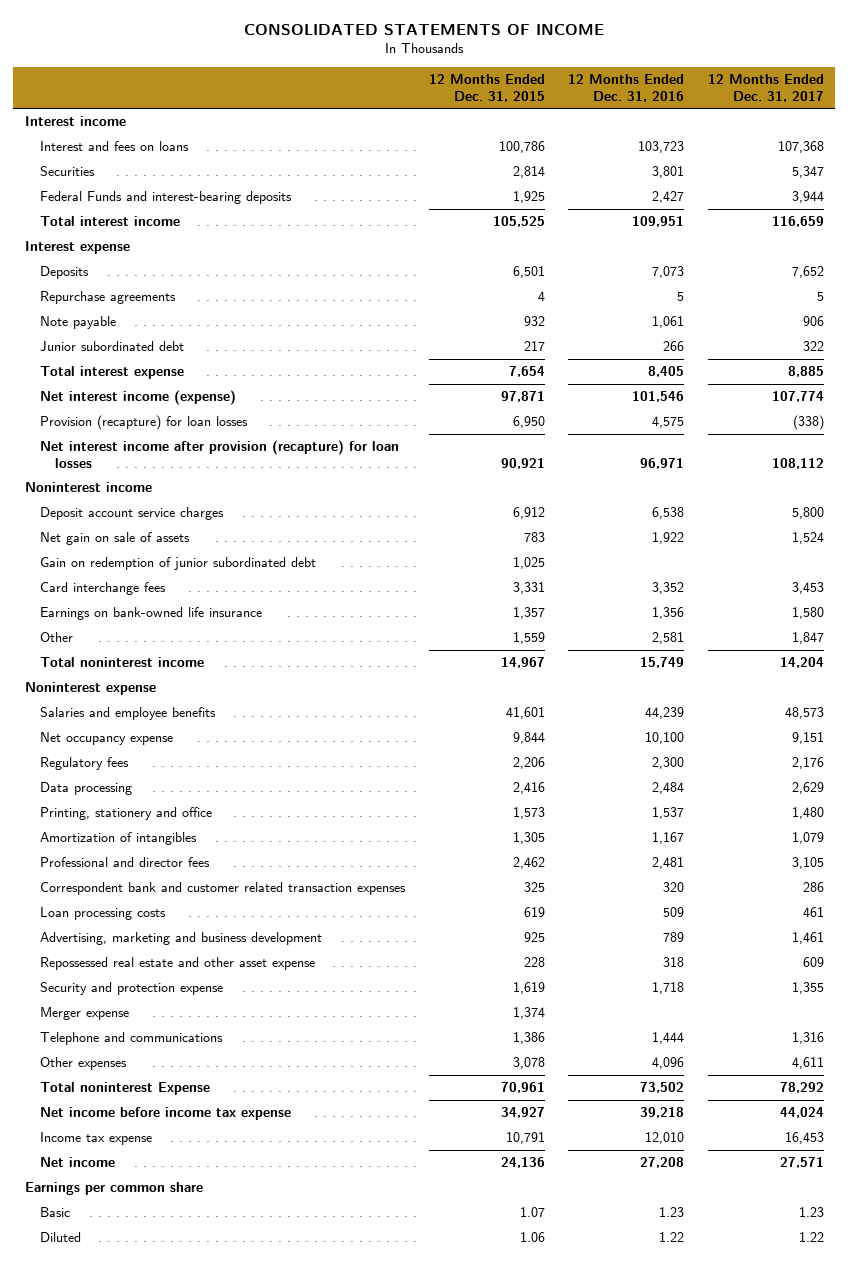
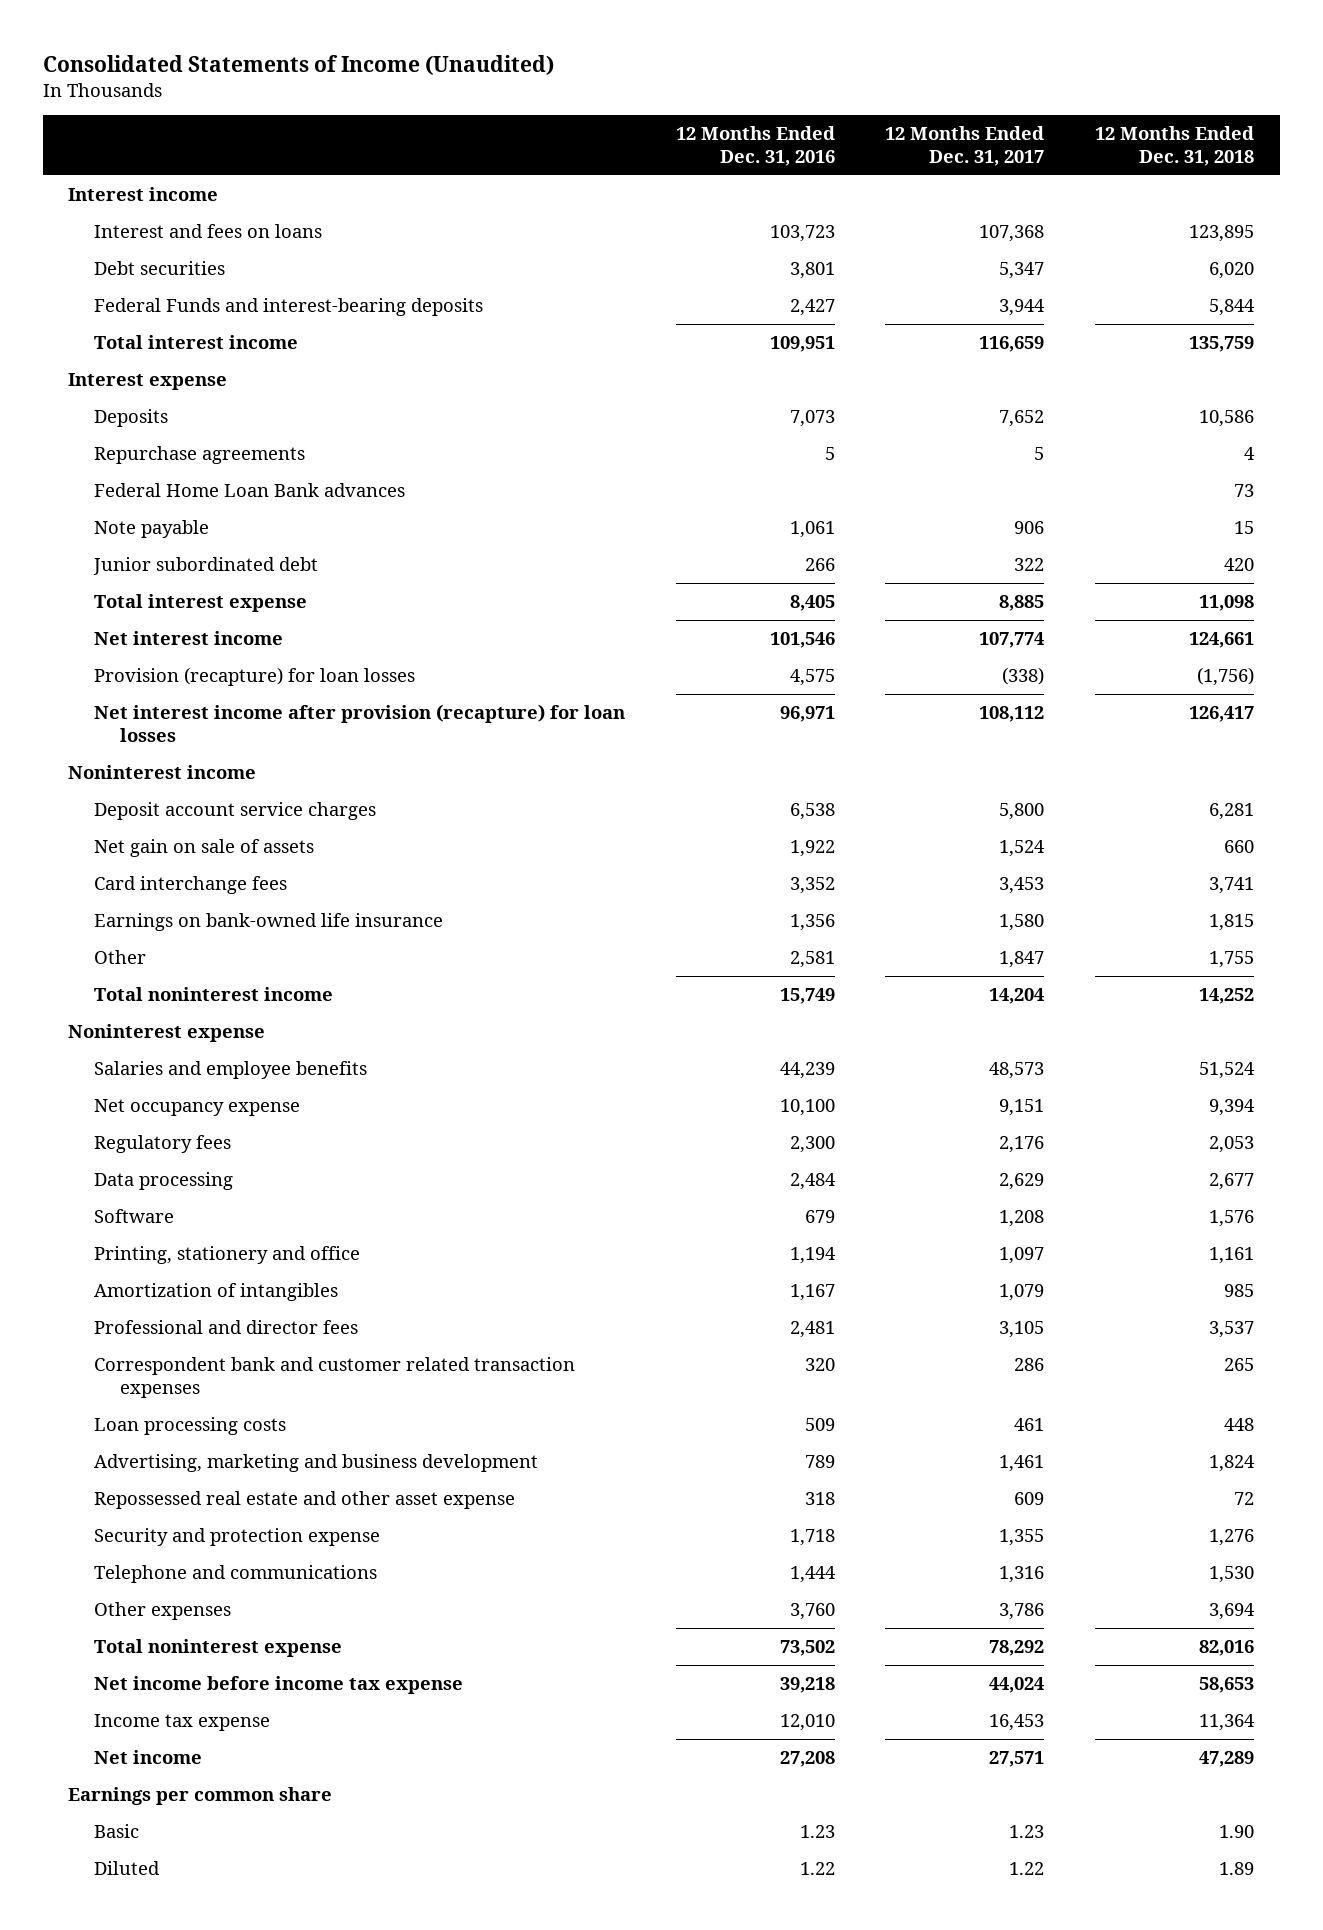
- CONSOLIDATED STATEMENTS OF INCOME
+ Consolidated Statements of Income (Unaudited)
- | 12 Months Ended Dec. 31, 2015 | 12 Months Ended Dec. 31, 2016 | 12 Months Ended Dec. 31, 2017
+ | 12 Months Ended Dec. 31, 2016 | 12 Months Ended Dec. 31, 2017 | 12 Months Ended Dec. 31, 2018
- Securities | 2,814 | 3,801 | 5,347
+ Debt securities | 3,801 | 5,347 | 6,020
+ Federal Home Loan Bank advances | | | 73
- Net interest income (expense) | 97,871 | 101,546 | 107,774
+ Net interest income | 101,546 | 107,774 | 124,661
- Gain on redemption of junior subordinated debt | 1,025 | |
- Printing, stationery and office | 1,573 | 1,537 | 1,480
+ Software | 679 | 1,208 | 1,576
+ Printing, stationery and office | 1,194 | 1,097 | 1,161
- Merger expense | 1,374 | |
- Other expenses | 3,078 | 4,096 | 4,611
- Total noninterest Expense | 70,961 | 73,502 | 78,292
+ Other expenses | 3,760 | 3,786 | 3,694
+ Total noninterest expense | 73,502 | 78,292 | 82,016

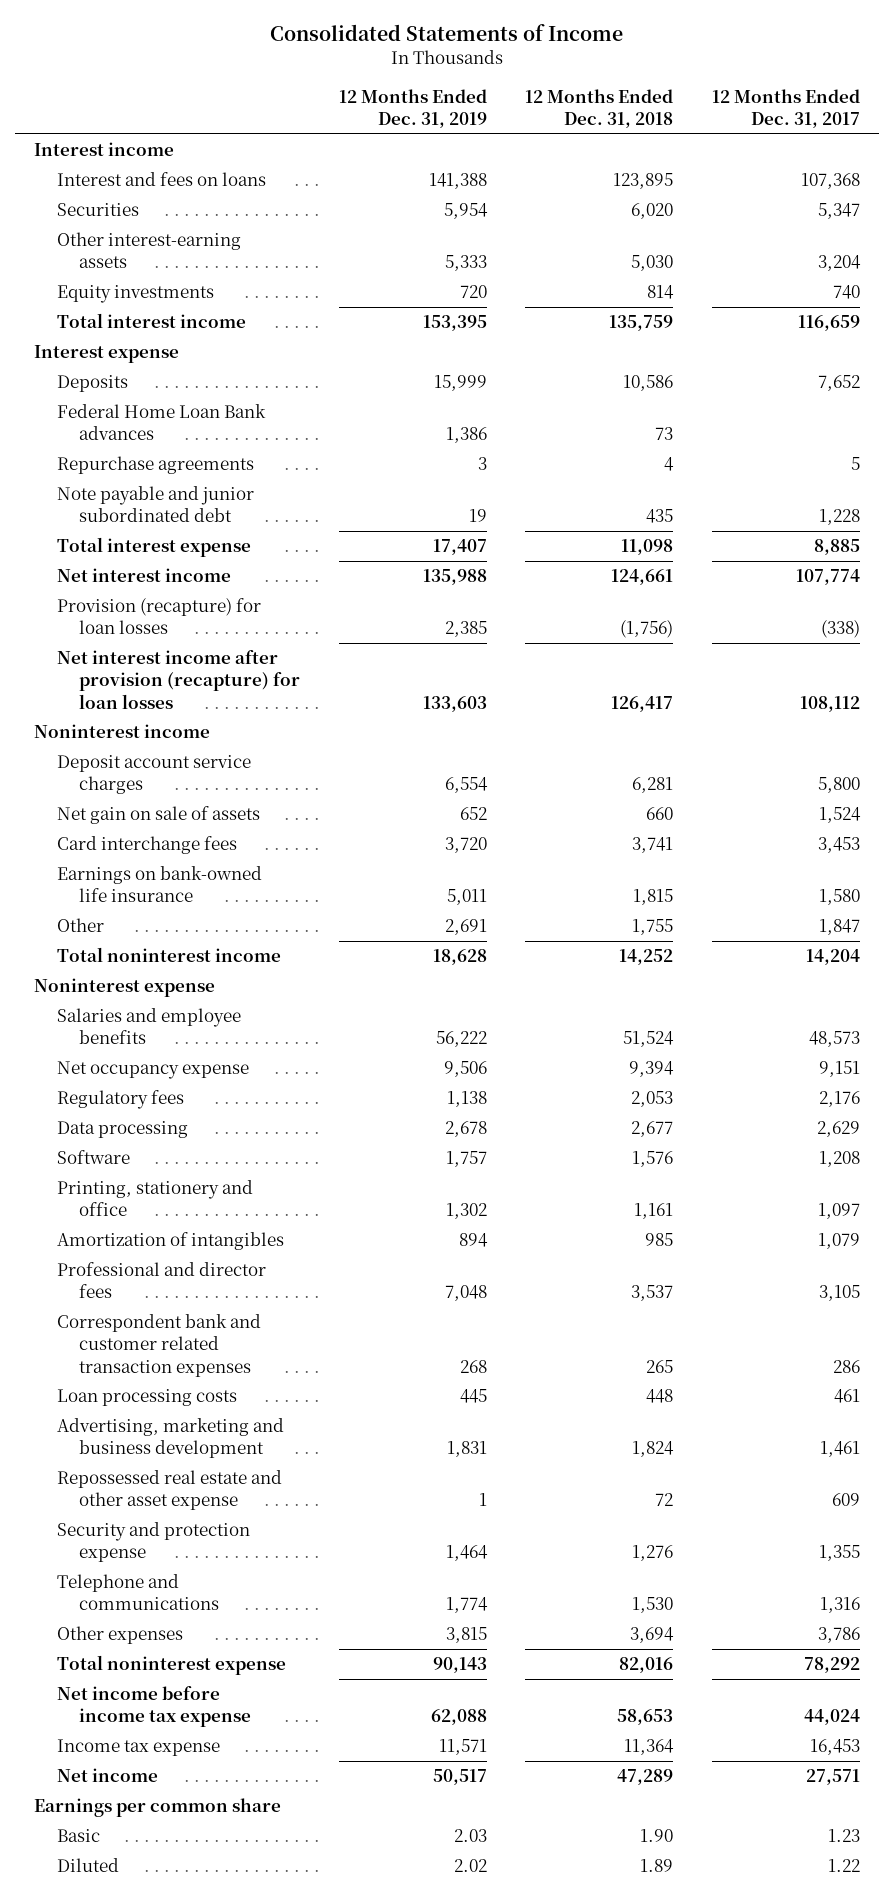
- Consolidated Statements of Income (Unaudited)
+ Consolidated Statements of Income
- | 12 Months Ended Dec. 31, 2016 | 12 Months Ended Dec. 31, 2017 | 12 Months Ended Dec. 31, 2018
+ | 12 Months Ended Dec. 31, 2019 | 12 Months Ended Dec. 31, 2018 | 12 Months Ended Dec. 31, 2017
- Debt securities | 3,801 | 5,347 | 6,020
- Federal Funds and interest-bearing deposits | 2,427 | 3,944 | 5,844
+ Securities | 5,954 | 6,020 | 5,347
+ Other interest-earning assets | 5,333 | 5,030 | 3,204
+ Equity investments | 720 | 814 | 740
- Note payable | 1,061 | 906 | 15
- Junior subordinated debt | 266 | 322 | 420
moved down: Repurchase agreements | 3 | 4 | 5
+ Note payable and junior subordinated debt | 19 | 435 | 1,228

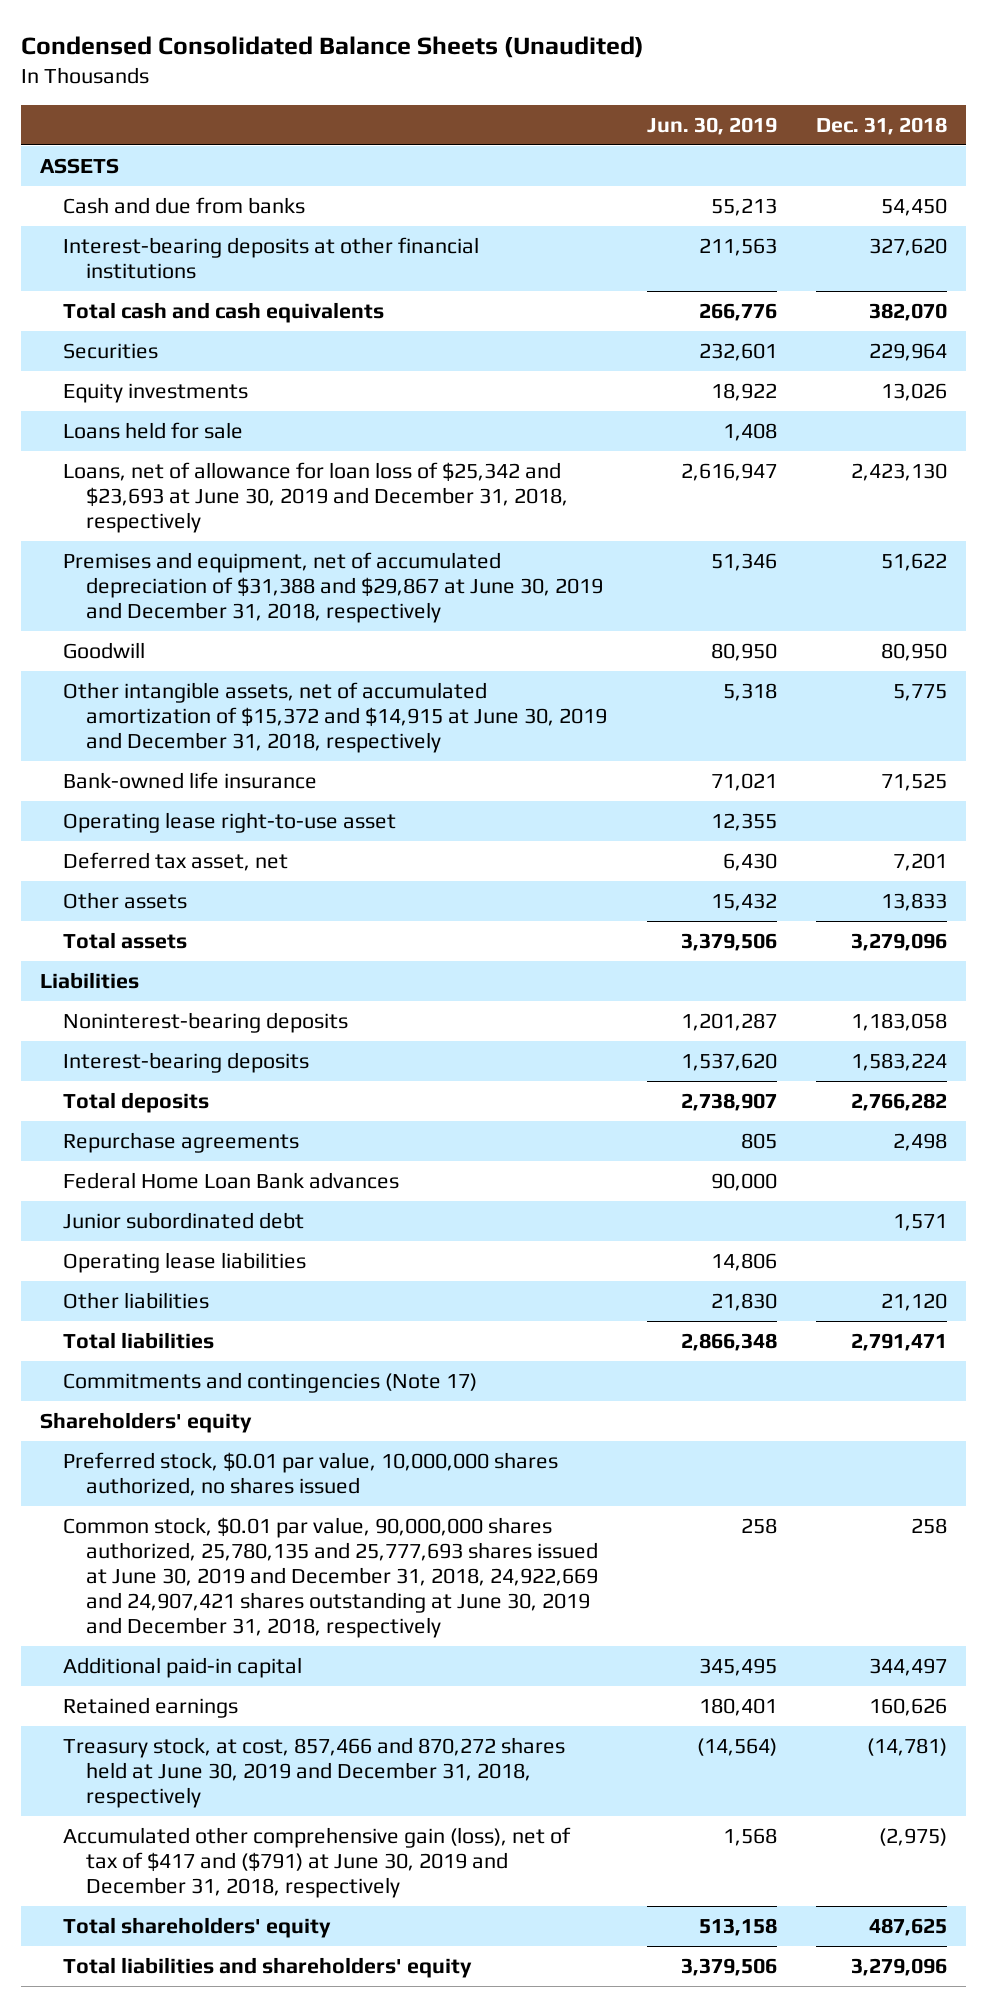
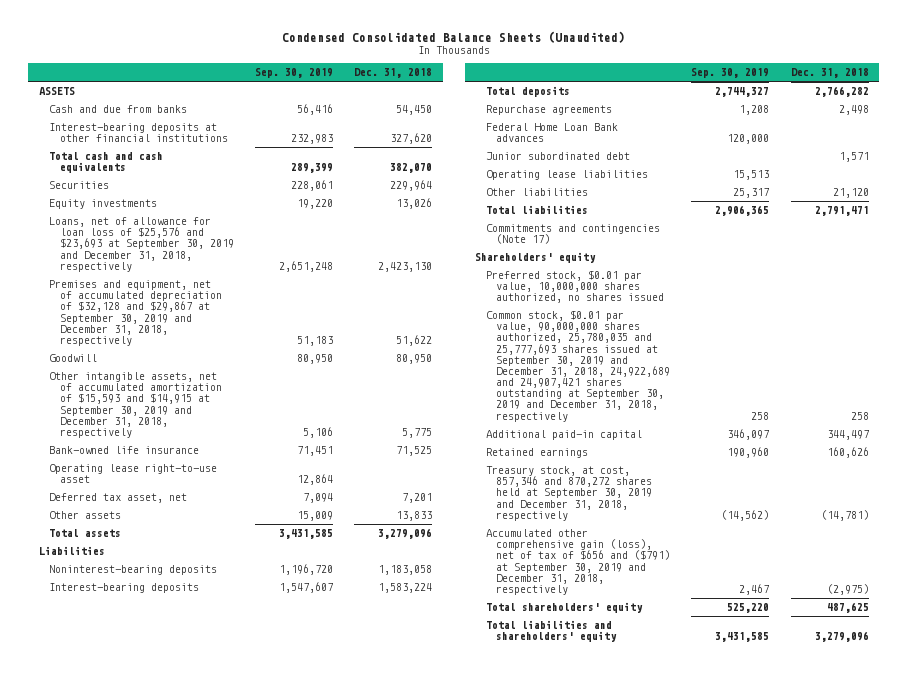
- | Jun. 30, 2019 | Dec. 31, 2018
+ | Sep. 30, 2019 | Dec. 31, 2018
- Loans held for sale | 1,408 |
- Loans, net of allowance for loan loss of $25,342 and $23,693 at June 30, 2019 and December 31, 2018, respectively | 2,616,947 | 2,423,130
- Premises and equipment, net of accumulated depreciation of $31,388 and $29,867 at June 30, 2019 and December 31, 2018, respectively | 51,346 | 51,622
+ Loans, net of allowance for loan loss of $25,576 and $23,693 at September 30, 2019 and December 31, 2018, respectively | 2,651,248 | 2,423,130
+ Premises and equipment, net of accumulated depreciation of $32,128 and $29,867 at September 30, 2019 and December 31, 2018, respectively | 51,183 | 51,622
- Other intangible assets, net of accumulated amortization of $15,372 and $14,915 at June 30, 2019 and December 31, 2018, respectively | 5,318 | 5,775
+ Other intangible assets, net of accumulated amortization of $15,593 and $14,915 at September 30, 2019 and December 31, 2018, respectively | 5,106 | 5,775
- Common stock, $0.01 par value, 90,000,000 shares authorized, 25,780,135 and 25,777,693 shares issued at June 30, 2019 and December 31, 2018, 24,922,669 and 24,907,421 shares outstanding at June 30, 2019 and December 31, 2018, respectively | 258 | 258
+ Common stock, $0.01 par value, 90,000,000 shares authorized, 25,780,035 and 25,777,693 shares issued at September 30, 2019 and December 31, 2018, 24,922,689 and 24,907,421 shares outstanding at September 30, 2019 and December 31, 2018, respectively | 258 | 258
- Treasury stock, at cost, 857,466 and 870,272 shares held at June 30, 2019 and December 31, 2018, respectively | (14,564) | (14,781)
- Accumulated other comprehensive gain (loss), net of tax of $417 and ($791) at June 30, 2019 and December 31, 2018, respectively | 1,568 | (2,975)
+ Treasury stock, at cost, 857,346 and 870,272 shares held at September 30, 2019 and December 31, 2018, respectively | (14,562) | (14,781)
+ Accumulated other comprehensive gain (loss), net of tax of $656 and ($791) at September 30, 2019 and December 31, 2018, respectively | 2,467 | (2,975)

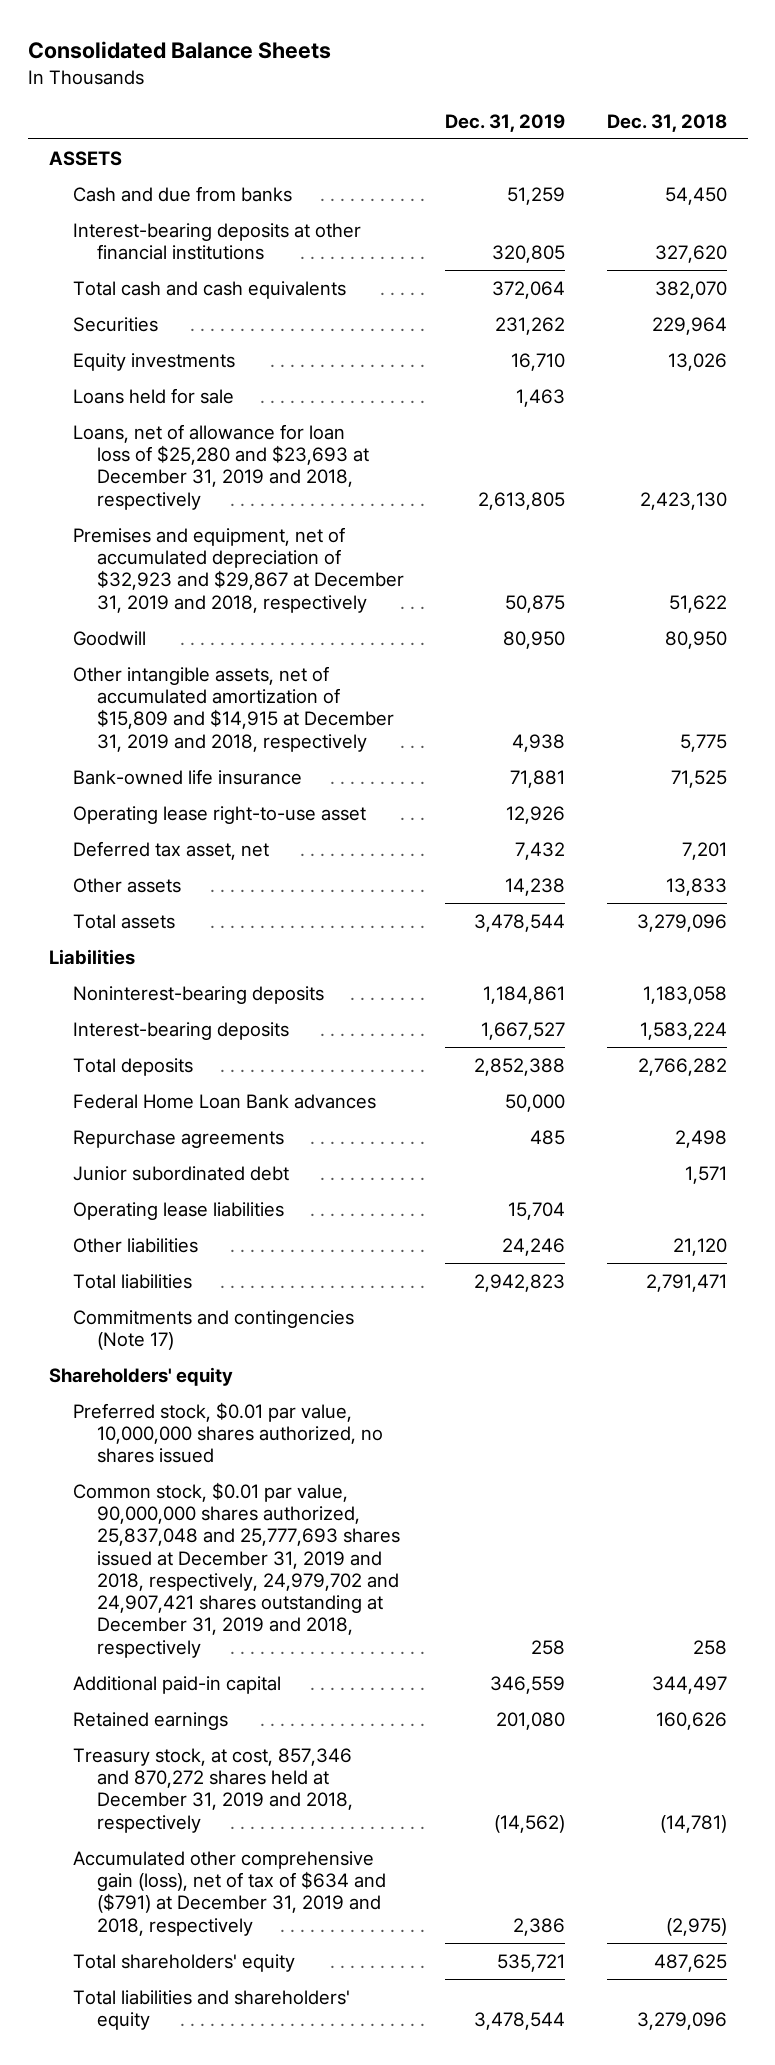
- Condensed Consolidated Balance Sheets (Unaudited)
+ Consolidated Balance Sheets
- | Sep. 30, 2019 | Dec. 31, 2018
+ | Dec. 31, 2019 | Dec. 31, 2018
- Loans, net of allowance for loan loss of $25,576 and $23,693 at September 30, 2019 and December 31, 2018, respectively | 2,651,248 | 2,423,130
- Premises and equipment, net of accumulated depreciation of $32,128 and $29,867 at September 30, 2019 and December 31, 2018, respectively | 51,183 | 51,622
+ Loans held for sale | 1,463 |
+ Loans, net of allowance for loan loss of $25,280 and $23,693 at December 31, 2019 and 2018, respectively | 2,613,805 | 2,423,130
+ Premises and equipment, net of accumulated depreciation of $32,923 and $29,867 at December 31, 2019 and 2018, respectively | 50,875 | 51,622
- Other intangible assets, net of accumulated amortization of $15,593 and $14,915 at September 30, 2019 and December 31, 2018, respectively | 5,106 | 5,775
+ Other intangible assets, net of accumulated amortization of $15,809 and $14,915 at December 31, 2019 and 2018, respectively | 4,938 | 5,775
moved down: Repurchase agreements | 485 | 2,498
- Common stock, $0.01 par value, 90,000,000 shares authorized, 25,780,035 and 25,777,693 shares issued at September 30, 2019 and December 31, 2018, 24,922,689 and 24,907,421 shares outstanding at September 30, 2019 and December 31, 2018, respectively | 258 | 258
+ Common stock, $0.01 par value, 90,000,000 shares authorized, 25,837,048 and 25,777,693 shares issued at December 31, 2019 and 2018, respectively, 24,979,702 and 24,907,421 shares outstanding at December 31, 2019 and 2018, respectively | 258 | 258
- Treasury stock, at cost, 857,346 and 870,272 shares held at September 30, 2019 and December 31, 2018, respectively | (14,562) | (14,781)
- Accumulated other comprehensive gain (loss), net of tax of $656 and ($791) at September 30, 2019 and December 31, 2018, respectively | 2,467 | (2,975)
+ Treasury stock, at cost, 857,346 and 870,272 shares held at December 31, 2019 and 2018, respectively | (14,562) | (14,781)
+ Accumulated other comprehensive gain (loss), net of tax of $634 and ($791) at December 31, 2019 and 2018, respectively | 2,386 | (2,975)

